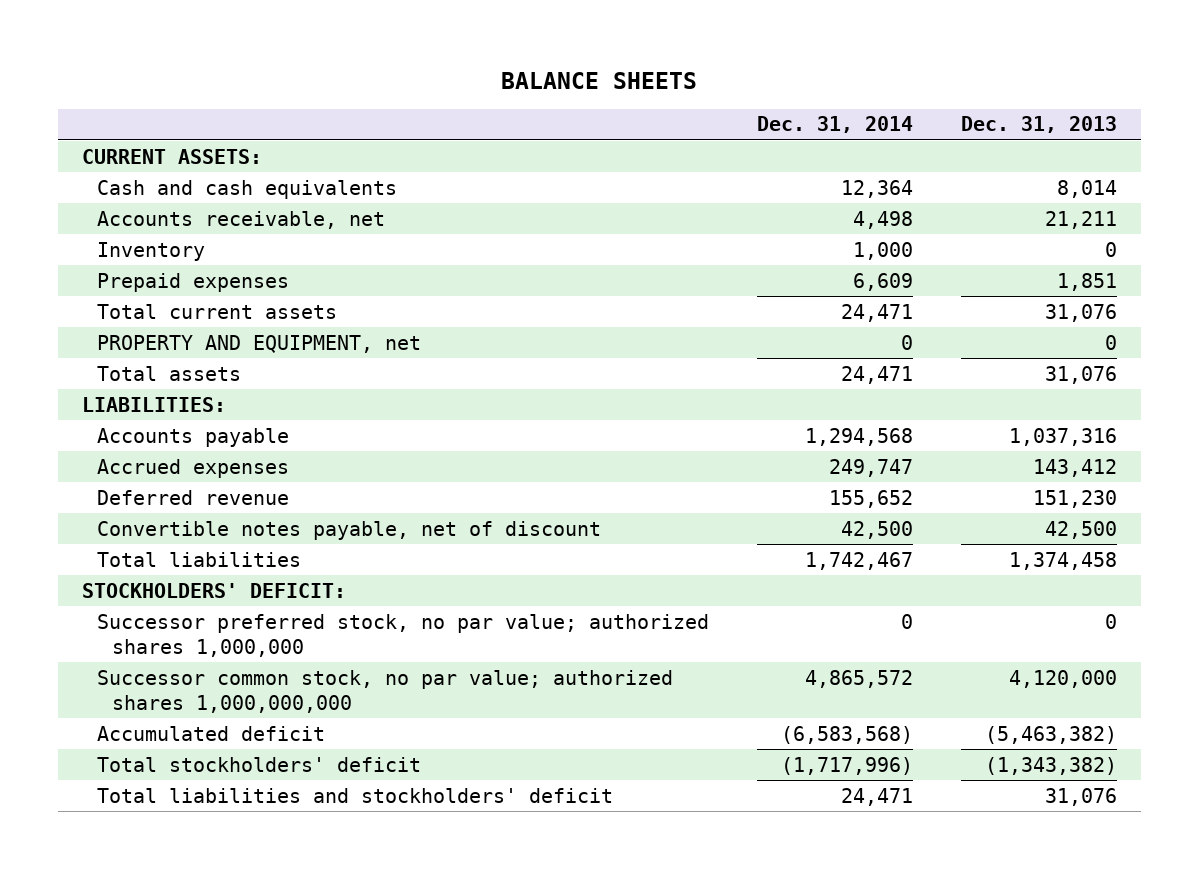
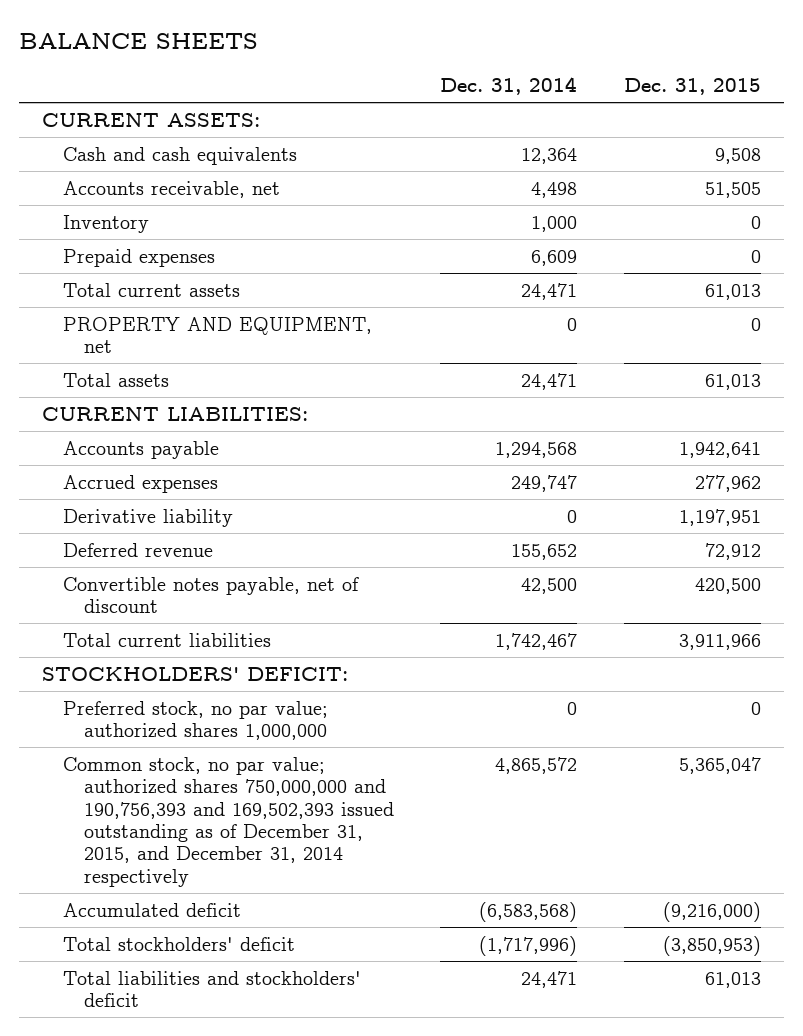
- | Dec. 31, 2014 | Dec. 31, 2013
+ | Dec. 31, 2014 | Dec. 31, 2015
- LIABILITIES:
+ CURRENT LIABILITIES:
+ Derivative liability | 0 | 1,197,951
- Total liabilities | 1,742,467 | 1,374,458
+ Total current liabilities | 1,742,467 | 3,911,966
- Successor preferred stock, no par value; authorized shares 1,000,000 | 0 | 0
- Successor common stock, no par value; authorized shares 1,000,000,000 | 4,865,572 | 4,120,000
+ Preferred stock, no par value; authorized shares 1,000,000 | 0 | 0
+ Common stock, no par value; authorized shares 750,000,000 and 190,756,393 and 169,502,393 issued outstanding as of December 31, 2015, and December 31, 2014 respectively | 4,865,572 | 5,365,047

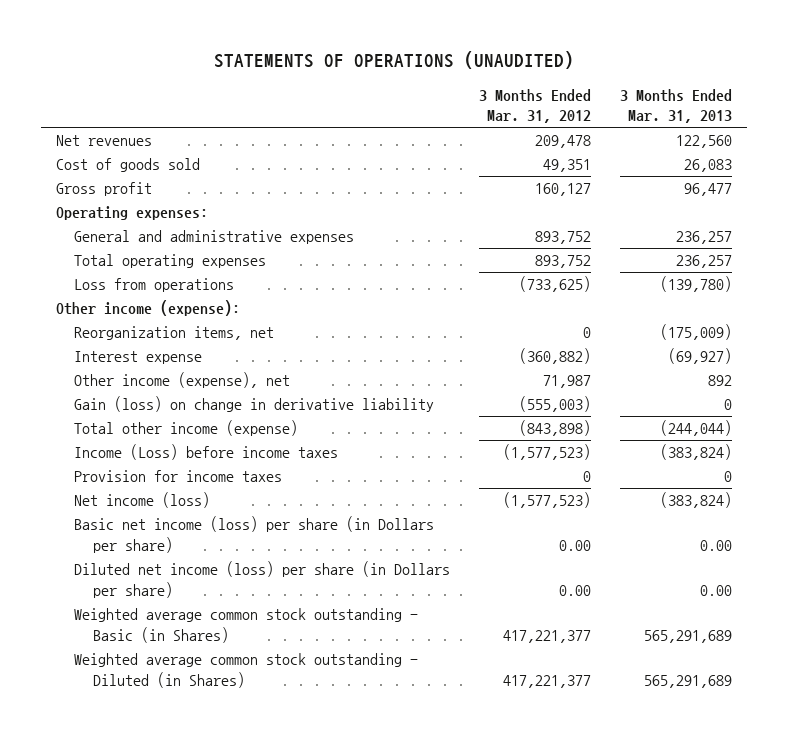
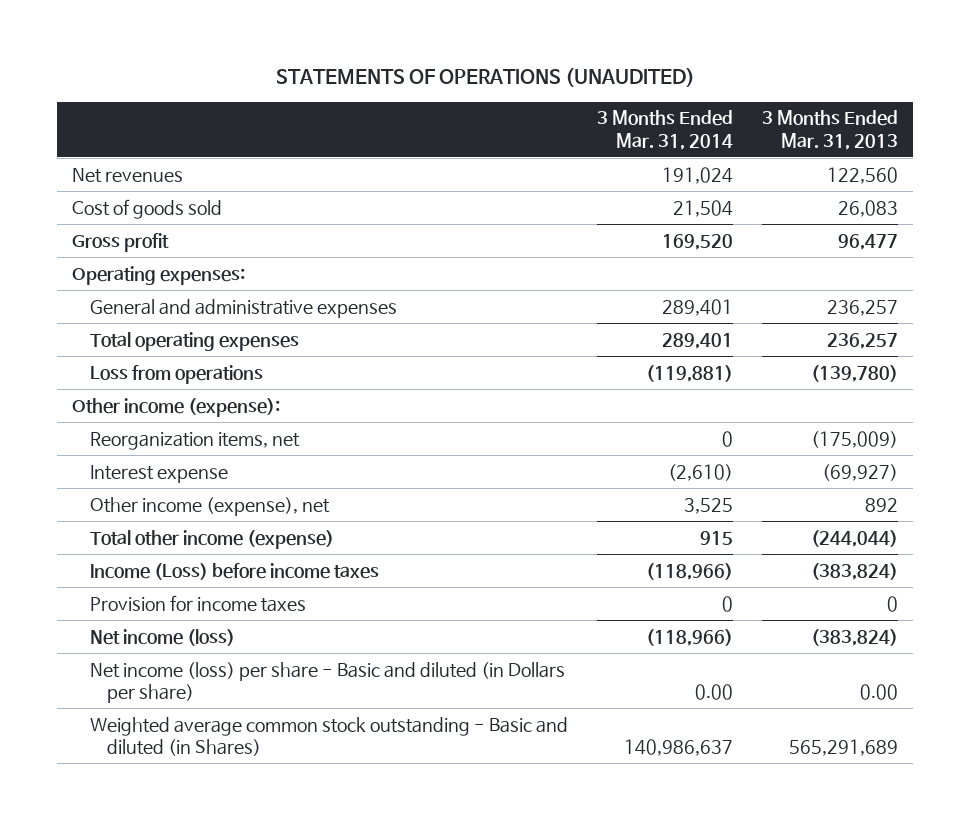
- | 3 Months Ended Mar. 31, 2012 | 3 Months Ended Mar. 31, 2013
+ | 3 Months Ended Mar. 31, 2014 | 3 Months Ended Mar. 31, 2013
- Gain (loss) on change in derivative liability | (555,003) | 0
- Basic net income (loss) per share (in Dollars per share) | 0.00 | 0.00
- Diluted net income (loss) per share (in Dollars per share) | 0.00 | 0.00
- Weighted average common stock outstanding - Basic (in Shares) | 417,221,377 | 565,291,689
- Weighted average common stock outstanding - Diluted (in Shares) | 417,221,377 | 565,291,689
+ Net income (loss) per share - Basic and diluted (in Dollars per share) | 0.00 | 0.00
+ Weighted average common stock outstanding - Basic and diluted (in Shares) | 140,986,637 | 565,291,689

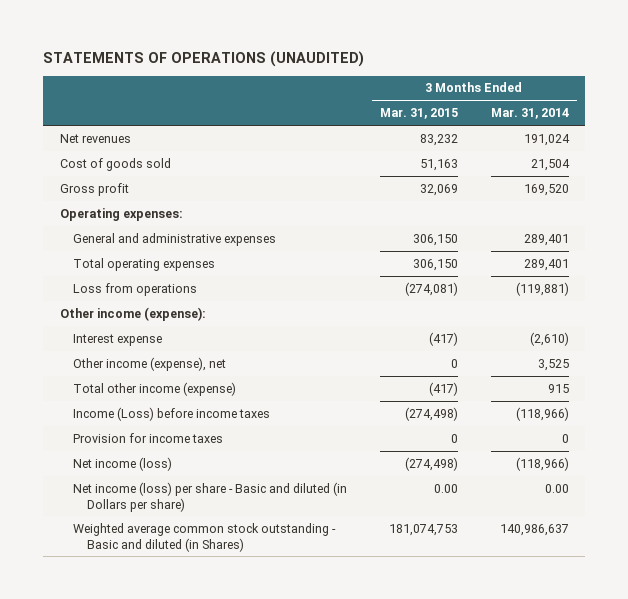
- | 3 Months Ended Mar. 31, 2014 | 3 Months Ended Mar. 31, 2013
+ | 3 Months Ended Mar. 31, 2015 | 3 Months Ended Mar. 31, 2014
- Reorganization items, net | 0 | (175,009)

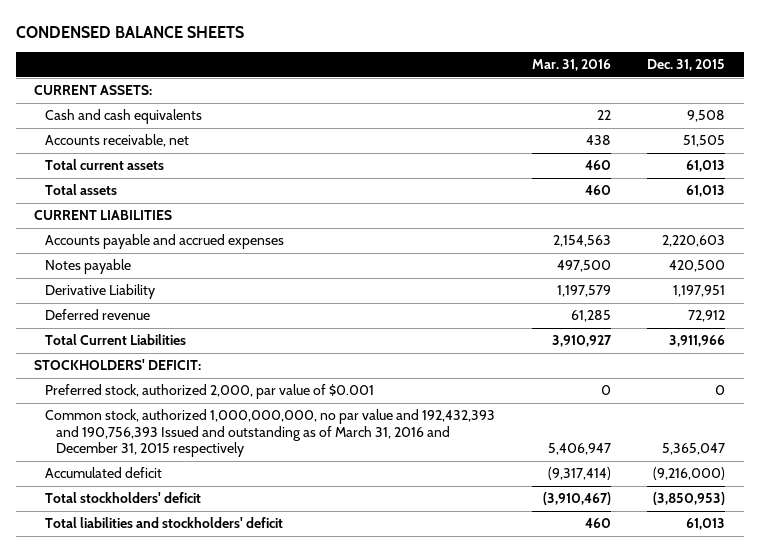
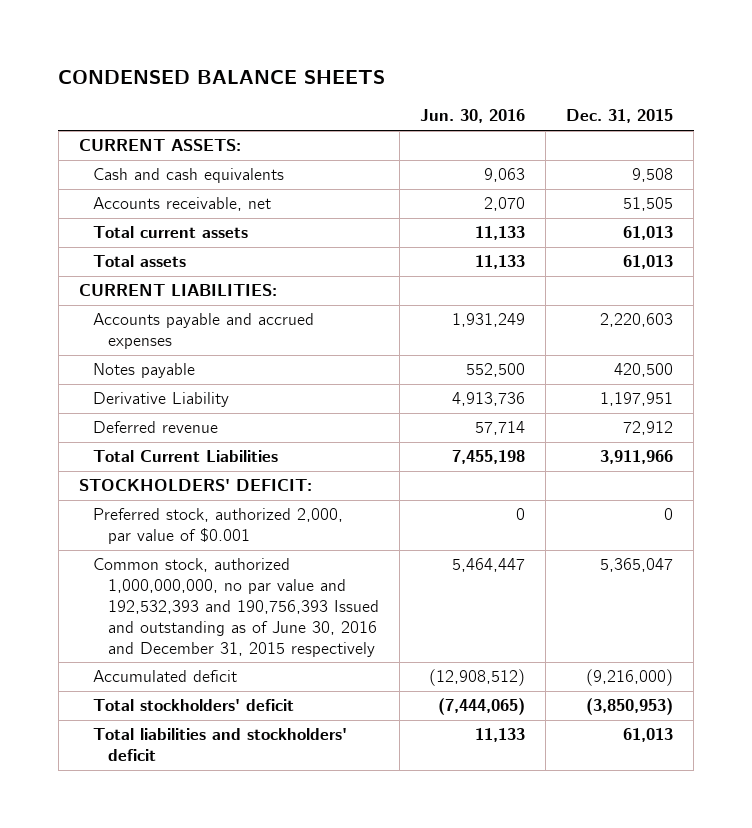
- | Mar. 31, 2016 | Dec. 31, 2015
+ | Jun. 30, 2016 | Dec. 31, 2015
- CURRENT LIABILITIES
+ CURRENT LIABILITIES:
- Common stock, authorized 1,000,000,000, no par value and 192,432,393 and 190,756,393 Issued and outstanding as of March 31, 2016 and December 31, 2015 respectively | 5,406,947 | 5,365,047
+ Common stock, authorized 1,000,000,000, no par value and 192,532,393 and 190,756,393 Issued and outstanding as of June 30, 2016 and December 31, 2015 respectively | 5,464,447 | 5,365,047

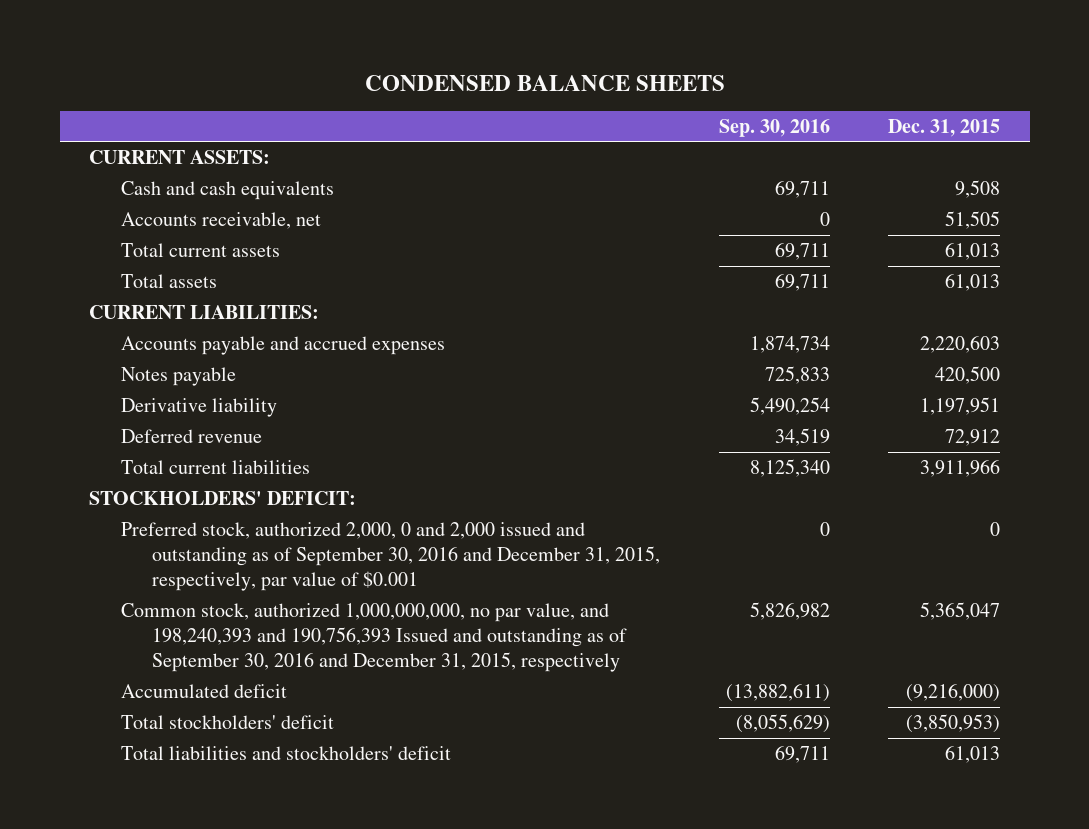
- | Jun. 30, 2016 | Dec. 31, 2015
+ | Sep. 30, 2016 | Dec. 31, 2015
- Derivative Liability | 4,913,736 | 1,197,951
+ Derivative liability | 5,490,254 | 1,197,951
- Total Current Liabilities | 7,455,198 | 3,911,966
+ Total current liabilities | 8,125,340 | 3,911,966
- Preferred stock, authorized 2,000, par value of $0.001 | 0 | 0
- Common stock, authorized 1,000,000,000, no par value and 192,532,393 and 190,756,393 Issued and outstanding as of June 30, 2016 and December 31, 2015 respectively | 5,464,447 | 5,365,047
+ Preferred stock, authorized 2,000, 0 and 2,000 issued and outstanding as of September 30, 2016 and December 31, 2015, respectively, par value of $0.001 | 0 | 0
+ Common stock, authorized 1,000,000,000, no par value, and 198,240,393 and 190,756,393 Issued and outstanding as of September 30, 2016 and December 31, 2015, respectively | 5,826,982 | 5,365,047

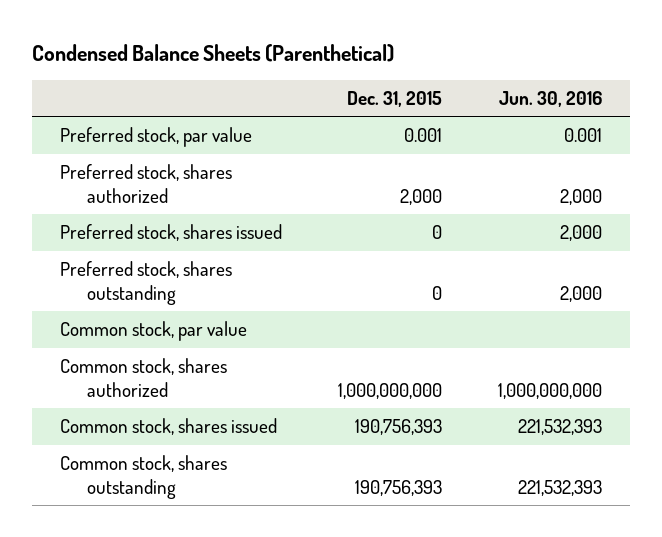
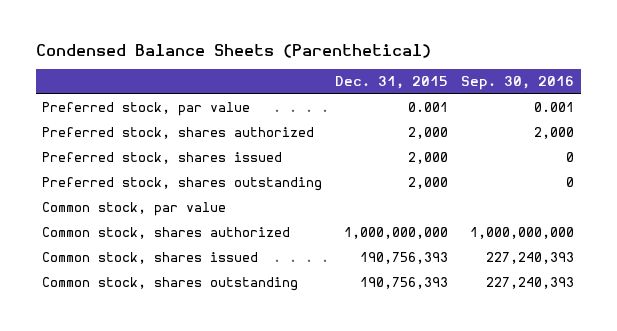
- | Dec. 31, 2015 | Jun. 30, 2016
+ | Dec. 31, 2015 | Sep. 30, 2016
- Preferred stock, shares issued | 0 | 2,000
- Preferred stock, shares outstanding | 0 | 2,000
+ Preferred stock, shares issued | 2,000 | 0
+ Preferred stock, shares outstanding | 2,000 | 0

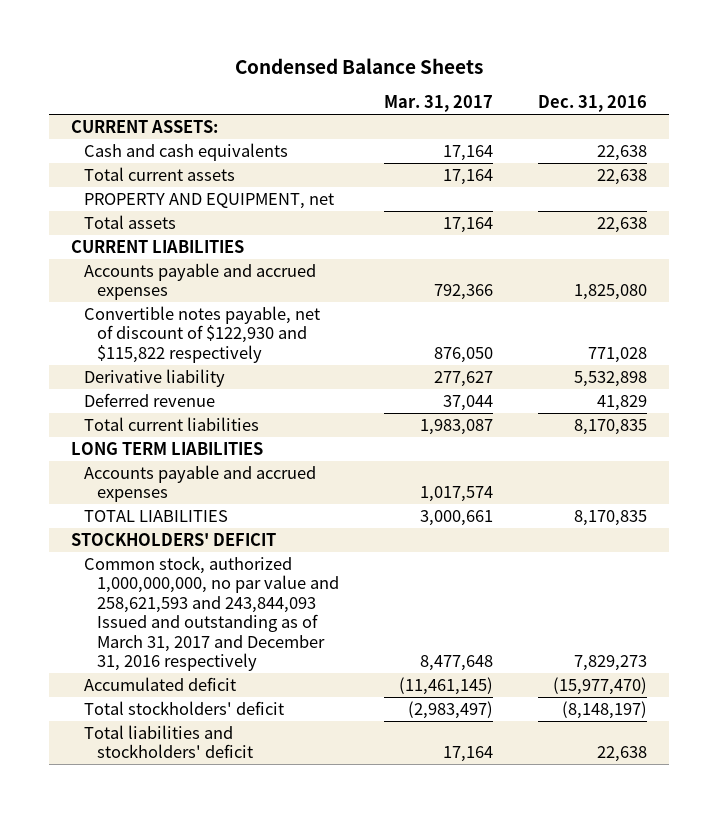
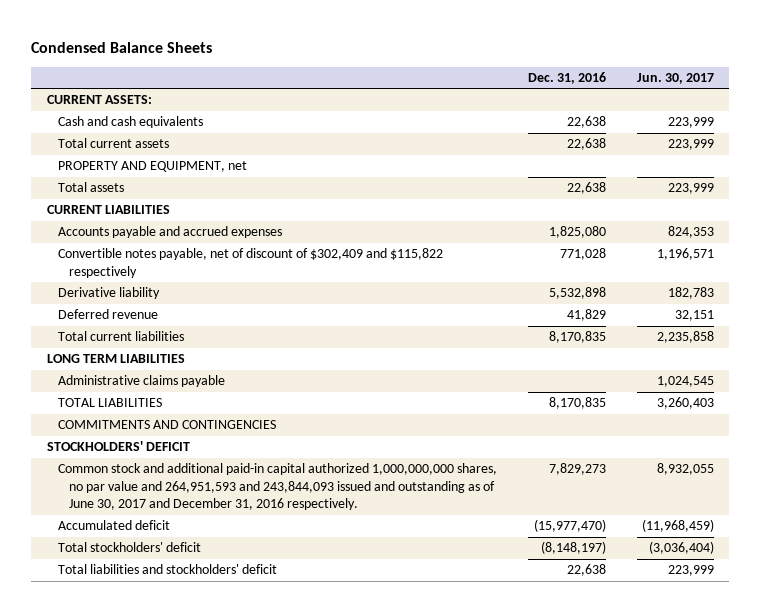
- | Mar. 31, 2017 | Dec. 31, 2016
+ | Dec. 31, 2016 | Jun. 30, 2017
- Convertible notes payable, net of discount of $122,930 and $115,822 respectively | 876,050 | 771,028
+ Convertible notes payable, net of discount of $302,409 and $115,822 respectively | 771,028 | 1,196,571
- Accounts payable and accrued expenses | 1,017,574 |
+ Administrative claims payable | | 1,024,545
+ COMMITMENTS AND CONTINGENCIES
- Common stock, authorized 1,000,000,000, no par value and 258,621,593 and 243,844,093 Issued and outstanding as of March 31, 2017 and December 31, 2016 respectively | 8,477,648 | 7,829,273
+ Common stock and additional paid-in capital authorized 1,000,000,000 shares, no par value and 264,951,593 and 243,844,093 issued and outstanding as of June 30, 2017 and December 31, 2016 respectively. | 7,829,273 | 8,932,055

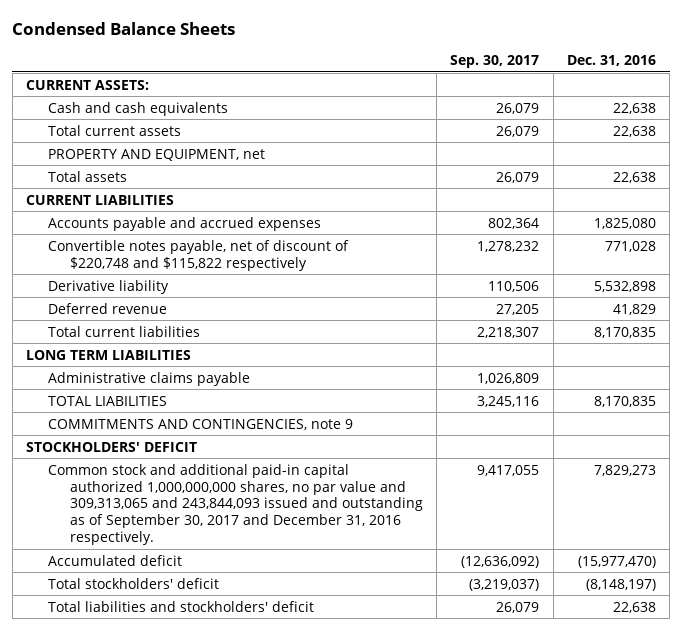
- | Dec. 31, 2016 | Jun. 30, 2017
+ | Sep. 30, 2017 | Dec. 31, 2016
- Convertible notes payable, net of discount of $302,409 and $115,822 respectively | 771,028 | 1,196,571
+ Convertible notes payable, net of discount of $220,748 and $115,822 respectively | 1,278,232 | 771,028
- COMMITMENTS AND CONTINGENCIES
+ COMMITMENTS AND CONTINGENCIES, note 9
- Common stock and additional paid-in capital authorized 1,000,000,000 shares, no par value and 264,951,593 and 243,844,093 issued and outstanding as of June 30, 2017 and December 31, 2016 respectively. | 7,829,273 | 8,932,055
+ Common stock and additional paid-in capital authorized 1,000,000,000 shares, no par value and 309,313,065 and 243,844,093 issued and outstanding as of September 30, 2017 and December 31, 2016 respectively. | 9,417,055 | 7,829,273

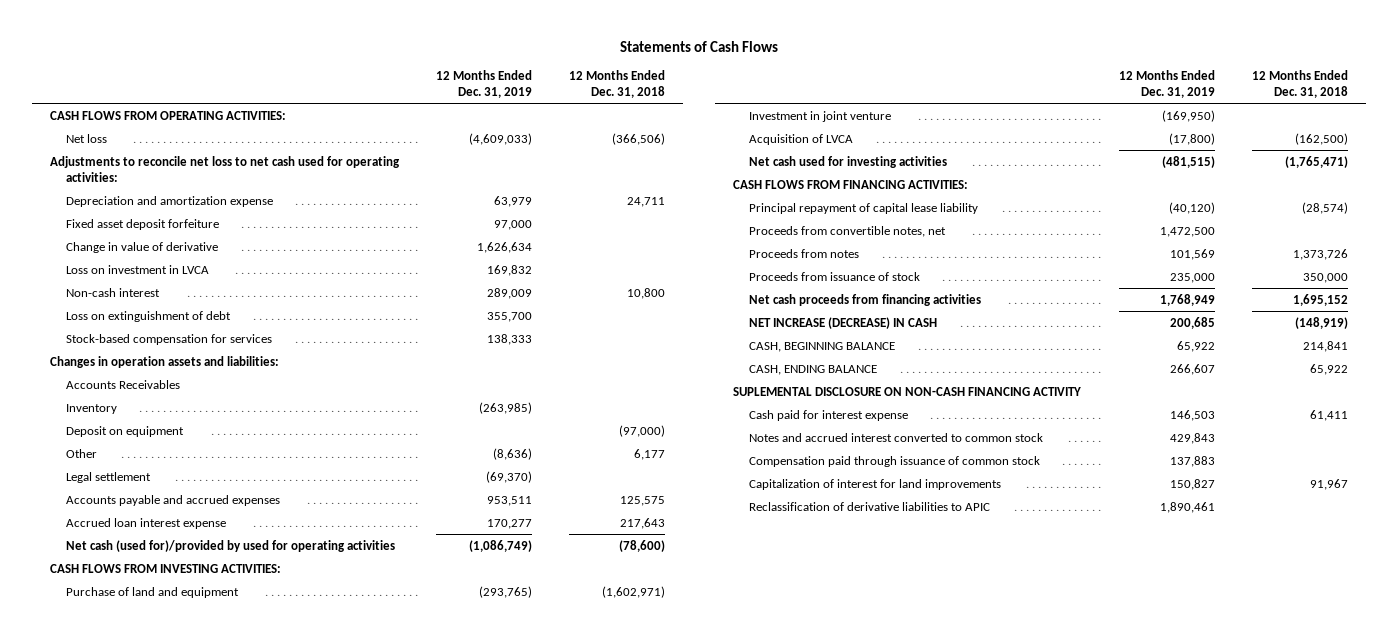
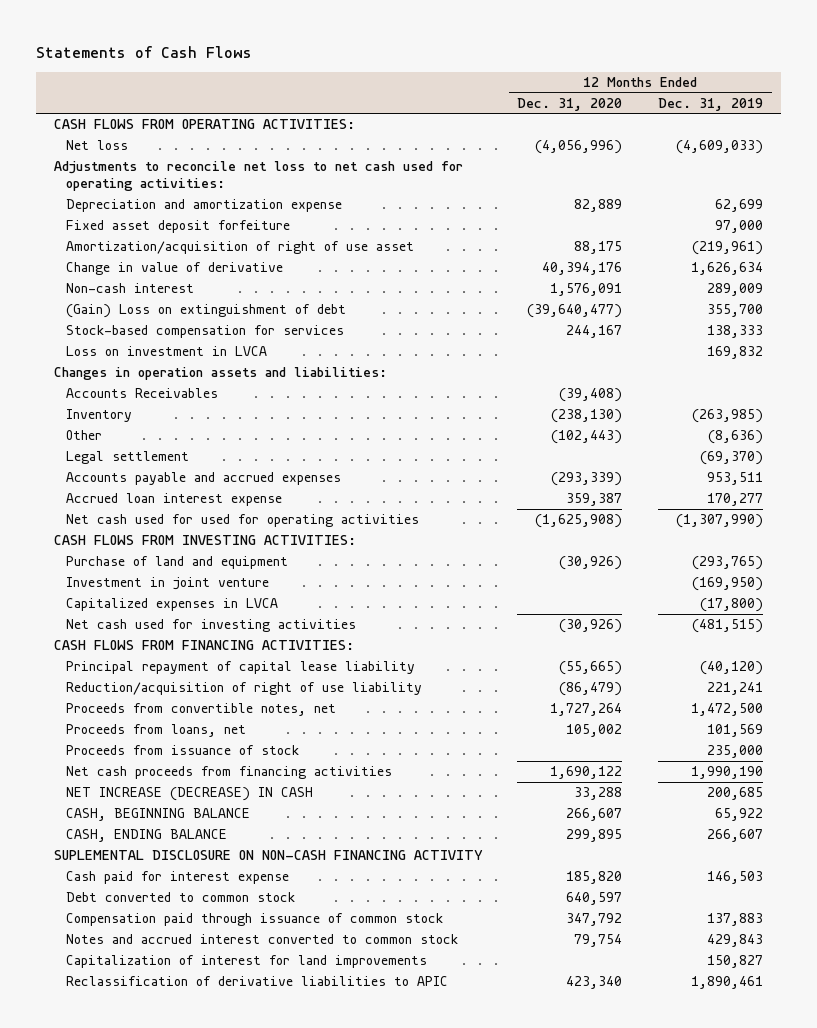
- | 12 Months Ended Dec. 31, 2019 | 12 Months Ended Dec. 31, 2018
+ | 12 Months Ended Dec. 31, 2020 | 12 Months Ended Dec. 31, 2019
- Depreciation and amortization expense | 63,979 | 24,711
+ Depreciation and amortization expense | 82,889 | 62,699
+ Amortization/acquisition of right of use asset | 88,175 | (219,961)
- Loss on extinguishment of debt | 355,700 |
+ (Gain) Loss on extinguishment of debt | (39,640,477) | 355,700
moved down: Loss on investment in LVCA | | 169,832
- Deposit on equipment | | (97,000)
- Net cash (used for)/provided by used for operating activities | (1,086,749) | (78,600)
+ Net cash used for used for operating activities | (1,625,908) | (1,307,990)
- Acquisition of LVCA | (17,800) | (162,500)
+ Capitalized expenses in LVCA | | (17,800)
+ Reduction/acquisition of right of use liability | (86,479) | 221,241
- Proceeds from notes | 101,569 | 1,373,726
+ Proceeds from loans, net | 105,002 | 101,569
- Net cash proceeds from financing activities | 1,768,949 | 1,695,152
+ Net cash proceeds from financing activities | 1,690,122 | 1,990,190
+ Debt converted to common stock | 640,597 |
moved down: Notes and accrued interest converted to common stock | 79,754 | 429,843

